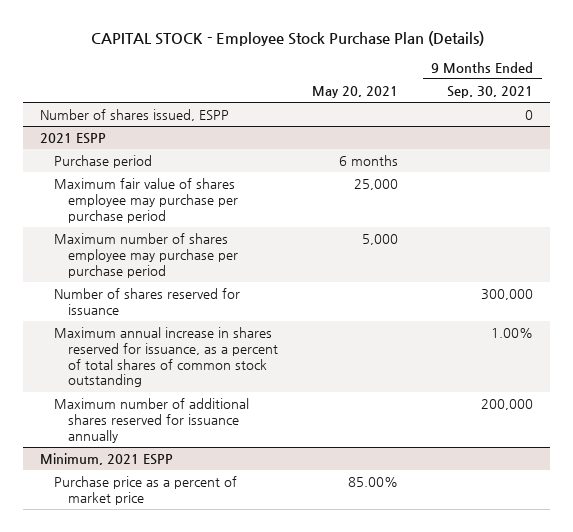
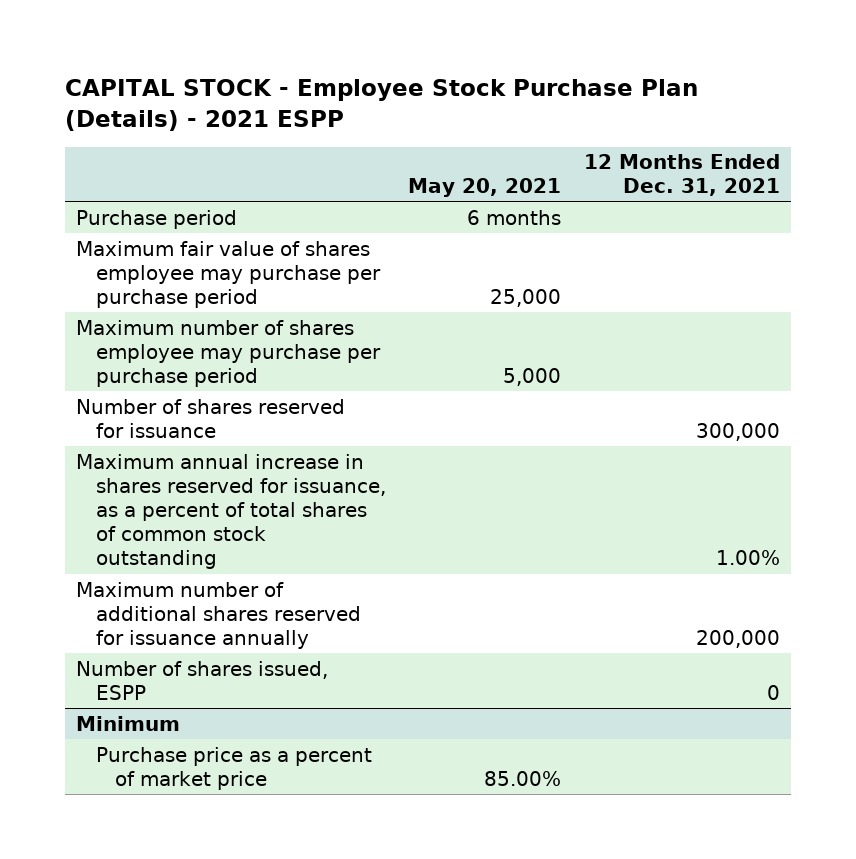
- CAPITAL STOCK - Employee Stock Purchase Plan (Details)
+ CAPITAL STOCK - Employee Stock Purchase Plan (Details) - 2021 ESPP
- | May 20, 2021 | 9 Months Ended Sep. 30, 2021
+ | May 20, 2021 | 12 Months Ended Dec. 31, 2021
+ Purchase period | 6 months |
+ Maximum fair value of shares employee may purchase per purchase period | 25,000 |
+ Maximum number of shares employee may purchase per purchase period | 5,000 |
+ Number of shares reserved for issuance | | 300,000
+ Maximum annual increase in shares reserved for issuance, as a percent of total shares of common stock outstanding | | 1.00%
+ Maximum number of additional shares reserved for issuance annually | | 200,000
- 2021 ESPP
- Purchase period | 6 months |
- Maximum fair value of shares employee may purchase per purchase period | 25,000 |
- Maximum number of shares employee may purchase per purchase period | 5,000 |
- Number of shares reserved for issuance | | 300,000
- Maximum annual increase in shares reserved for issuance, as a percent of total shares of common stock outstanding | | 1.00%
- Maximum number of additional shares reserved for issuance annually | | 200,000
- Minimum, 2021 ESPP
+ Minimum

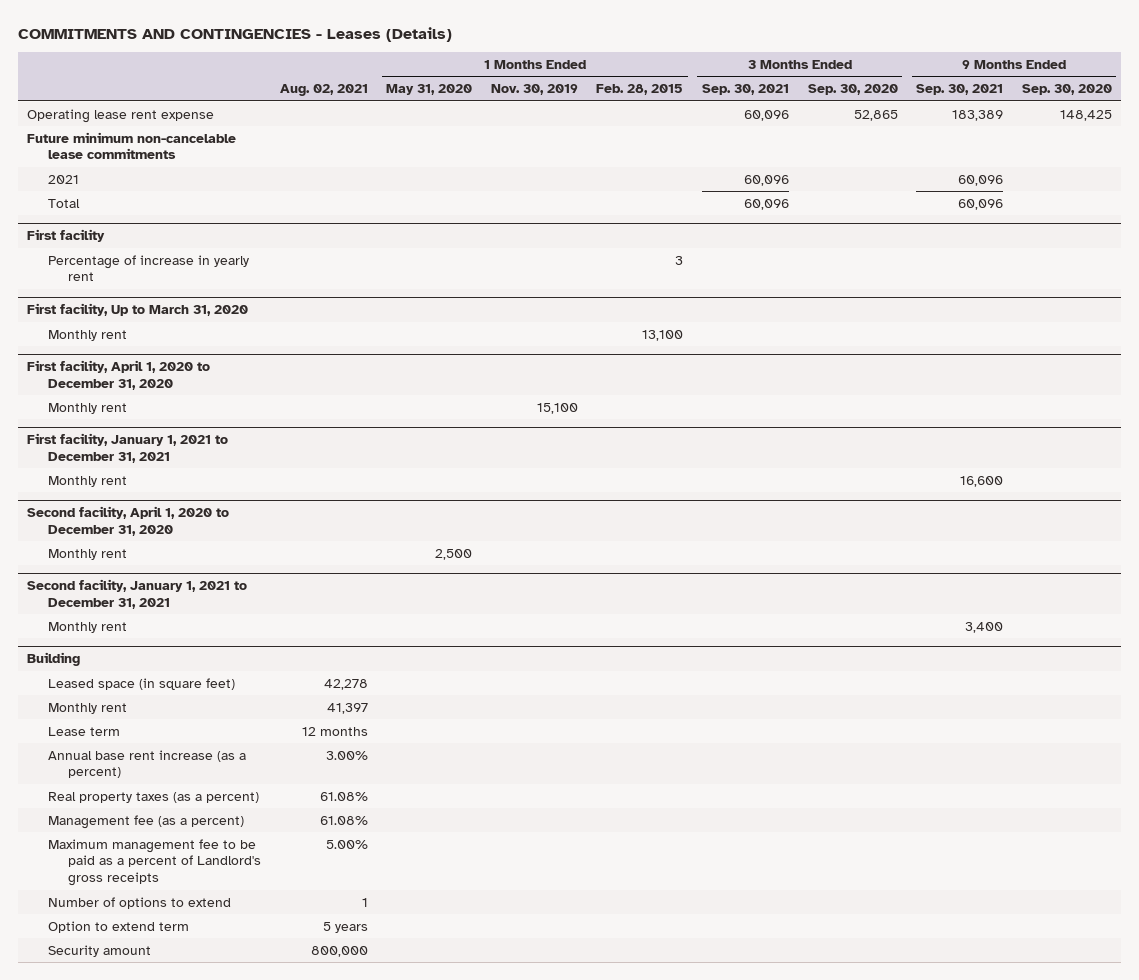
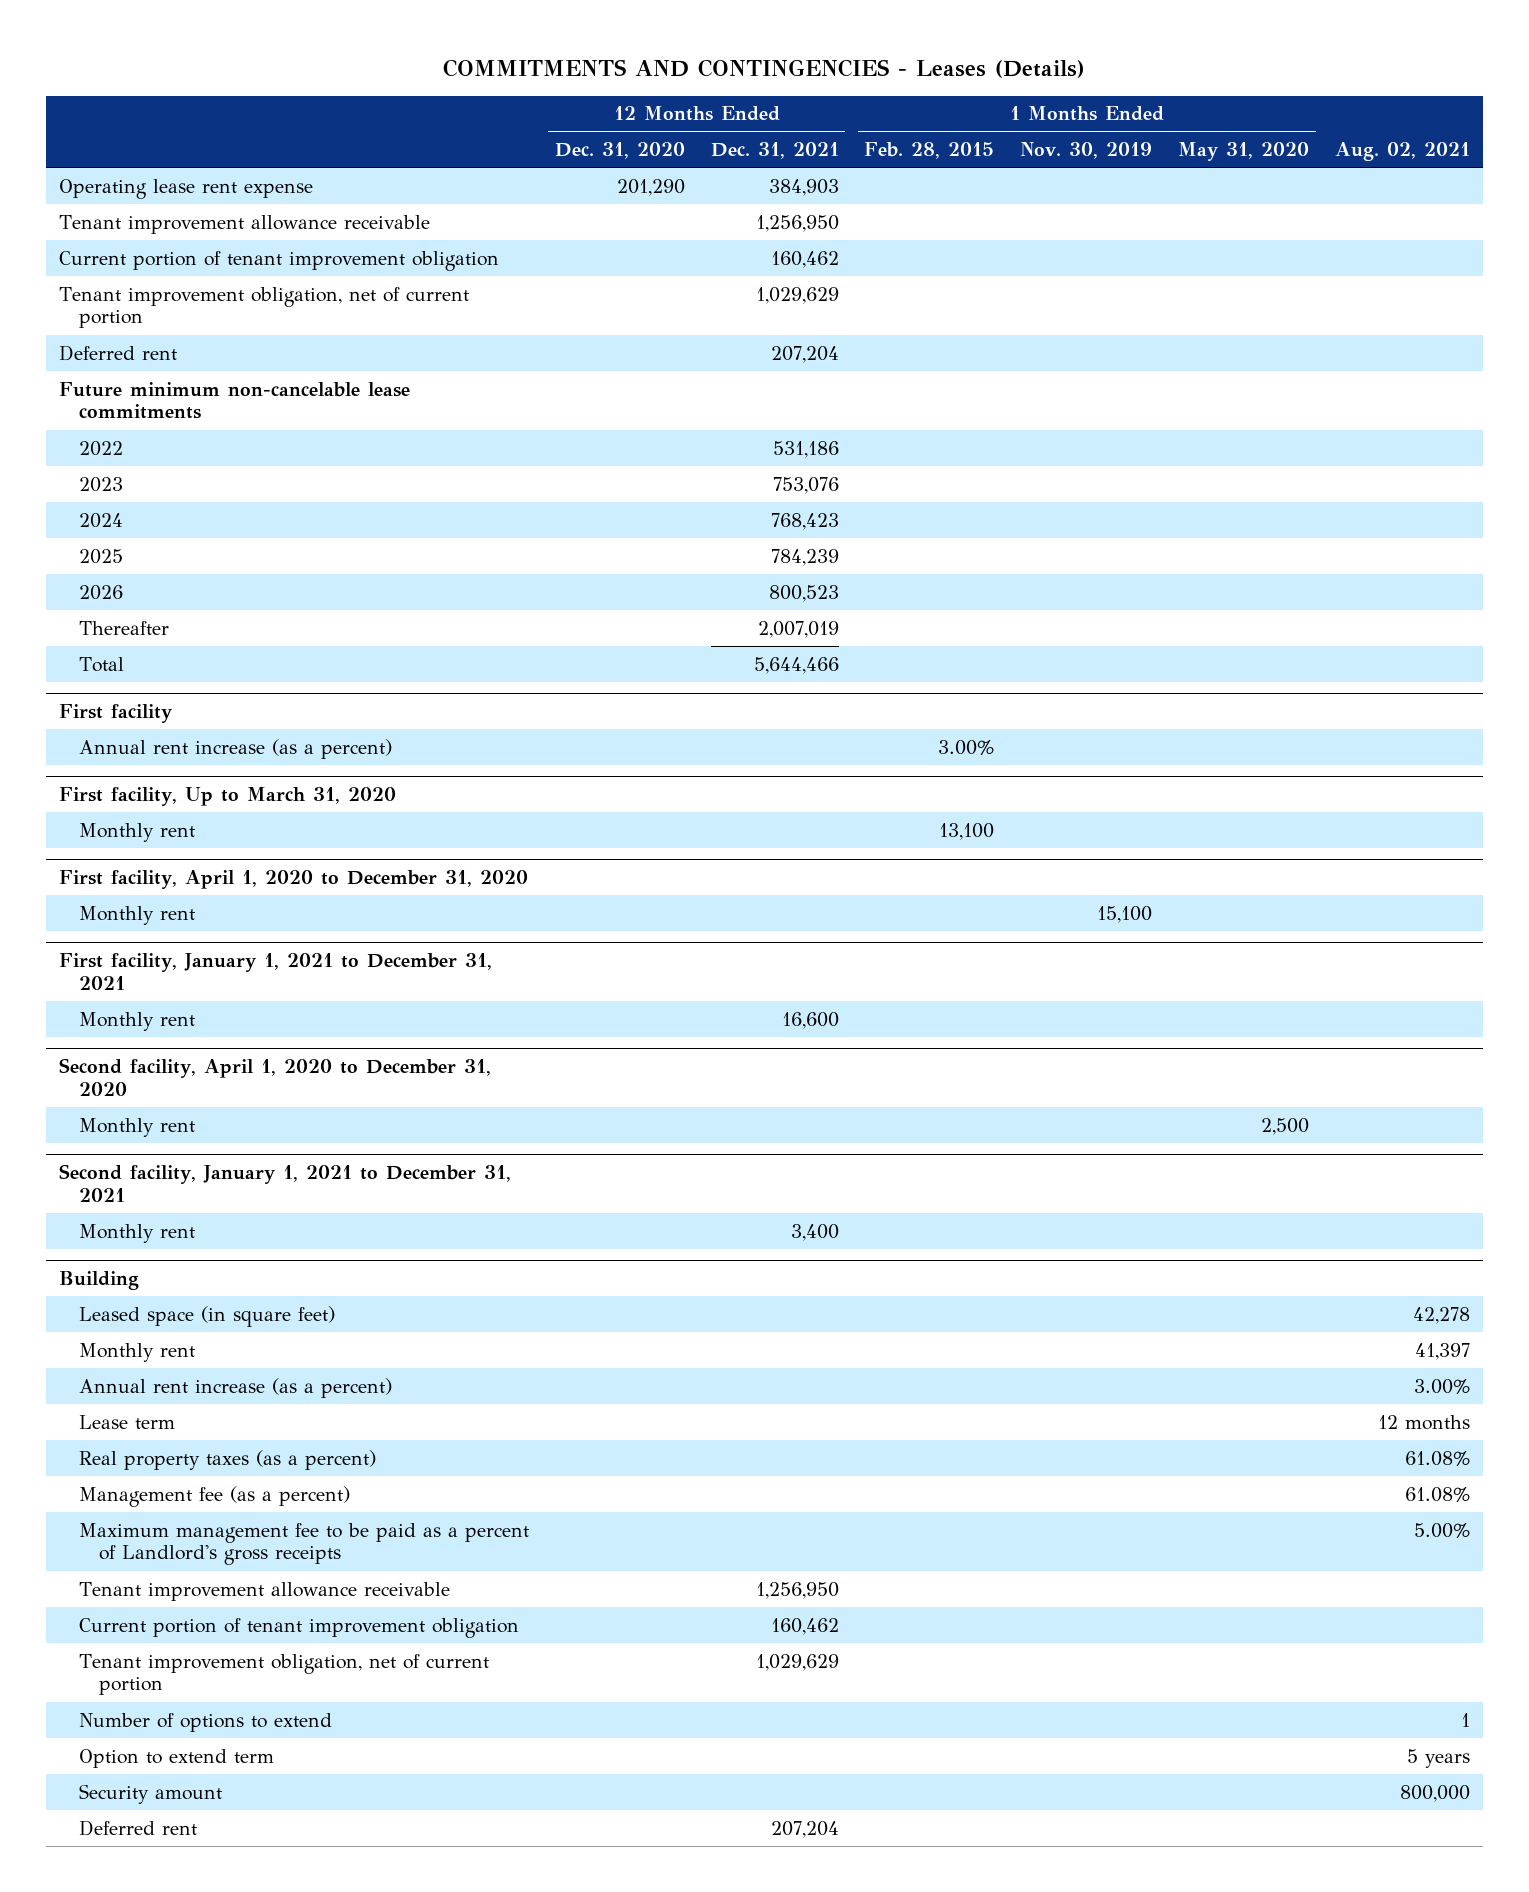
- | Aug. 02, 2021 | 1 Months Ended May 31, 2020 | 1 Months Ended Nov. 30, 2019 | 1 Months Ended Feb. 28, 2015 | 3 Months Ended Sep. 30, 2021 | 3 Months Ended Sep. 30, 2020 | 9 Months Ended Sep. 30, 2021 | 9 Months Ended Sep. 30, 2020
+ | 12 Months Ended Dec. 31, 2020 | 12 Months Ended Dec. 31, 2021 | 1 Months Ended Feb. 28, 2015 | 1 Months Ended Nov. 30, 2019 | 1 Months Ended May 31, 2020 | Aug. 02, 2021
+ Tenant improvement allowance receivable | | 1,256,950 | | | |
+ Current portion of tenant improvement obligation | | 160,462 | | | |
+ Tenant improvement obligation, net of current portion | | 1,029,629 | | | |
+ Deferred rent | | 207,204 | | | |
- 2021 | | | | | 60,096 | | 60,096 |
+ 2022 | | 531,186 | | | |
+ 2023 | | 753,076 | | | |
+ 2024 | | 768,423 | | | |
+ 2025 | | 784,239 | | | |
+ 2026 | | 800,523 | | | |
+ Thereafter | | 2,007,019 | | | |
@ First facility
- Percentage of increase in yearly rent | | | | 3 | | | |
+ Annual rent increase (as a percent) | | | 3.00% | | |
@ Building
+ Annual rent increase (as a percent) | | | | | | 3.00%
- Annual base rent increase (as a percent) | 3.00% | | | | | | |
+ Tenant improvement allowance receivable | | 1,256,950 | | | |
+ Current portion of tenant improvement obligation | | 160,462 | | | |
+ Tenant improvement obligation, net of current portion | | 1,029,629 | | | |
+ Deferred rent | | 207,204 | | | |

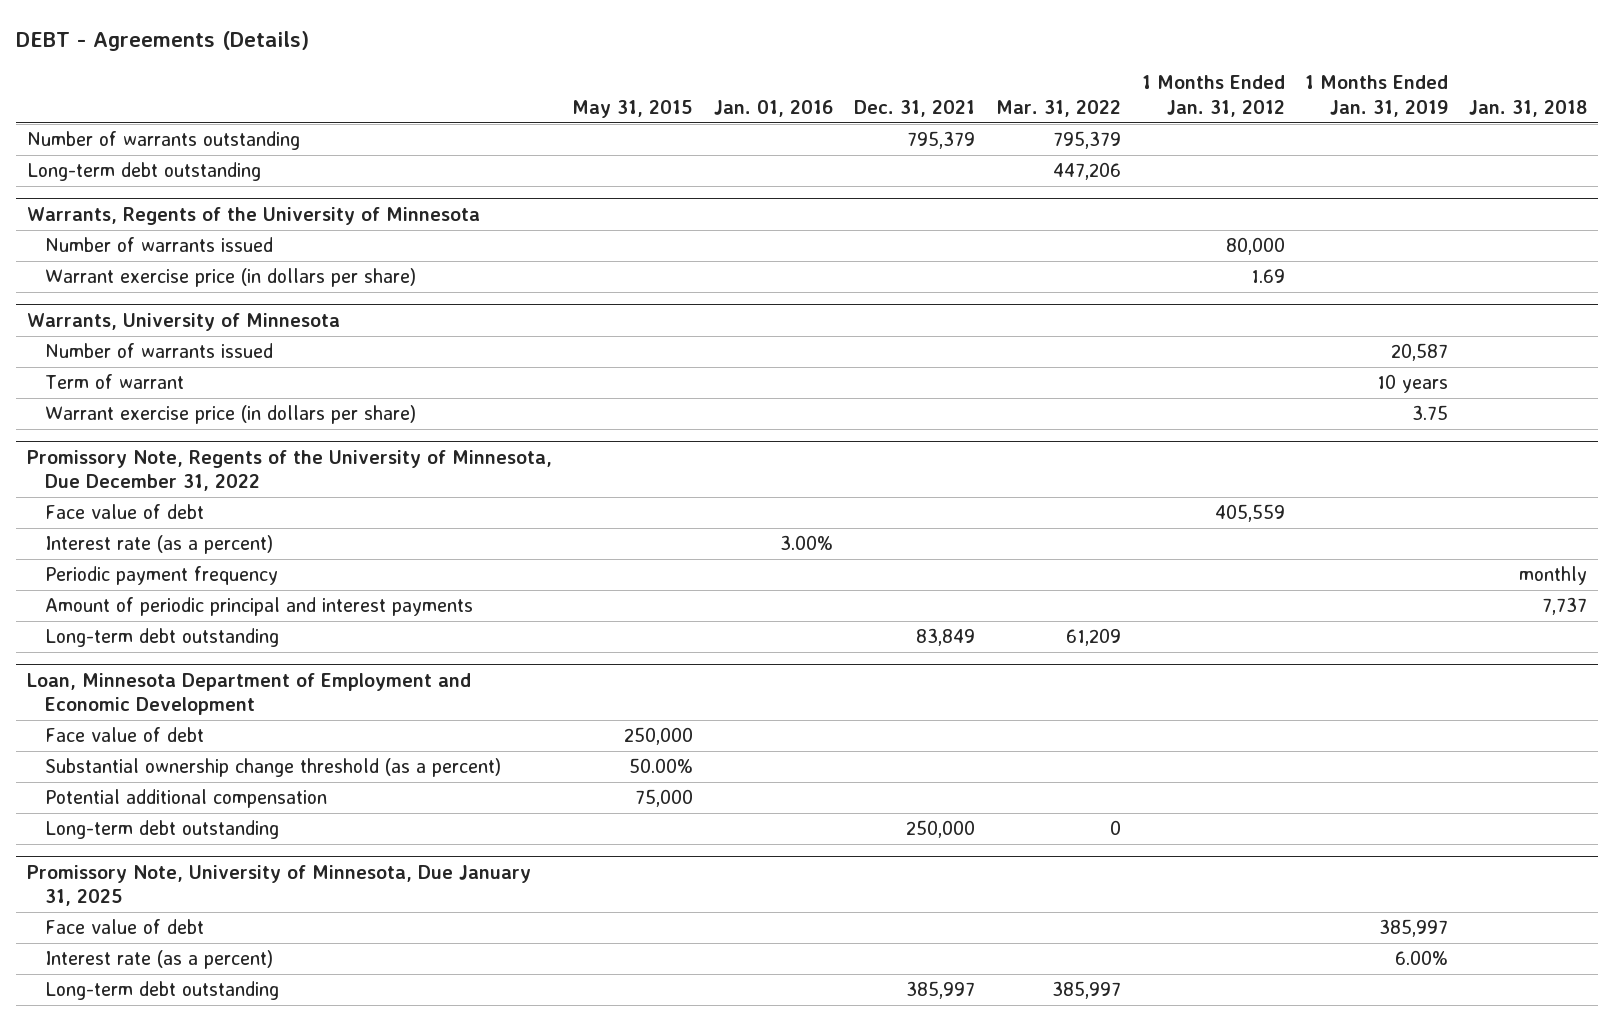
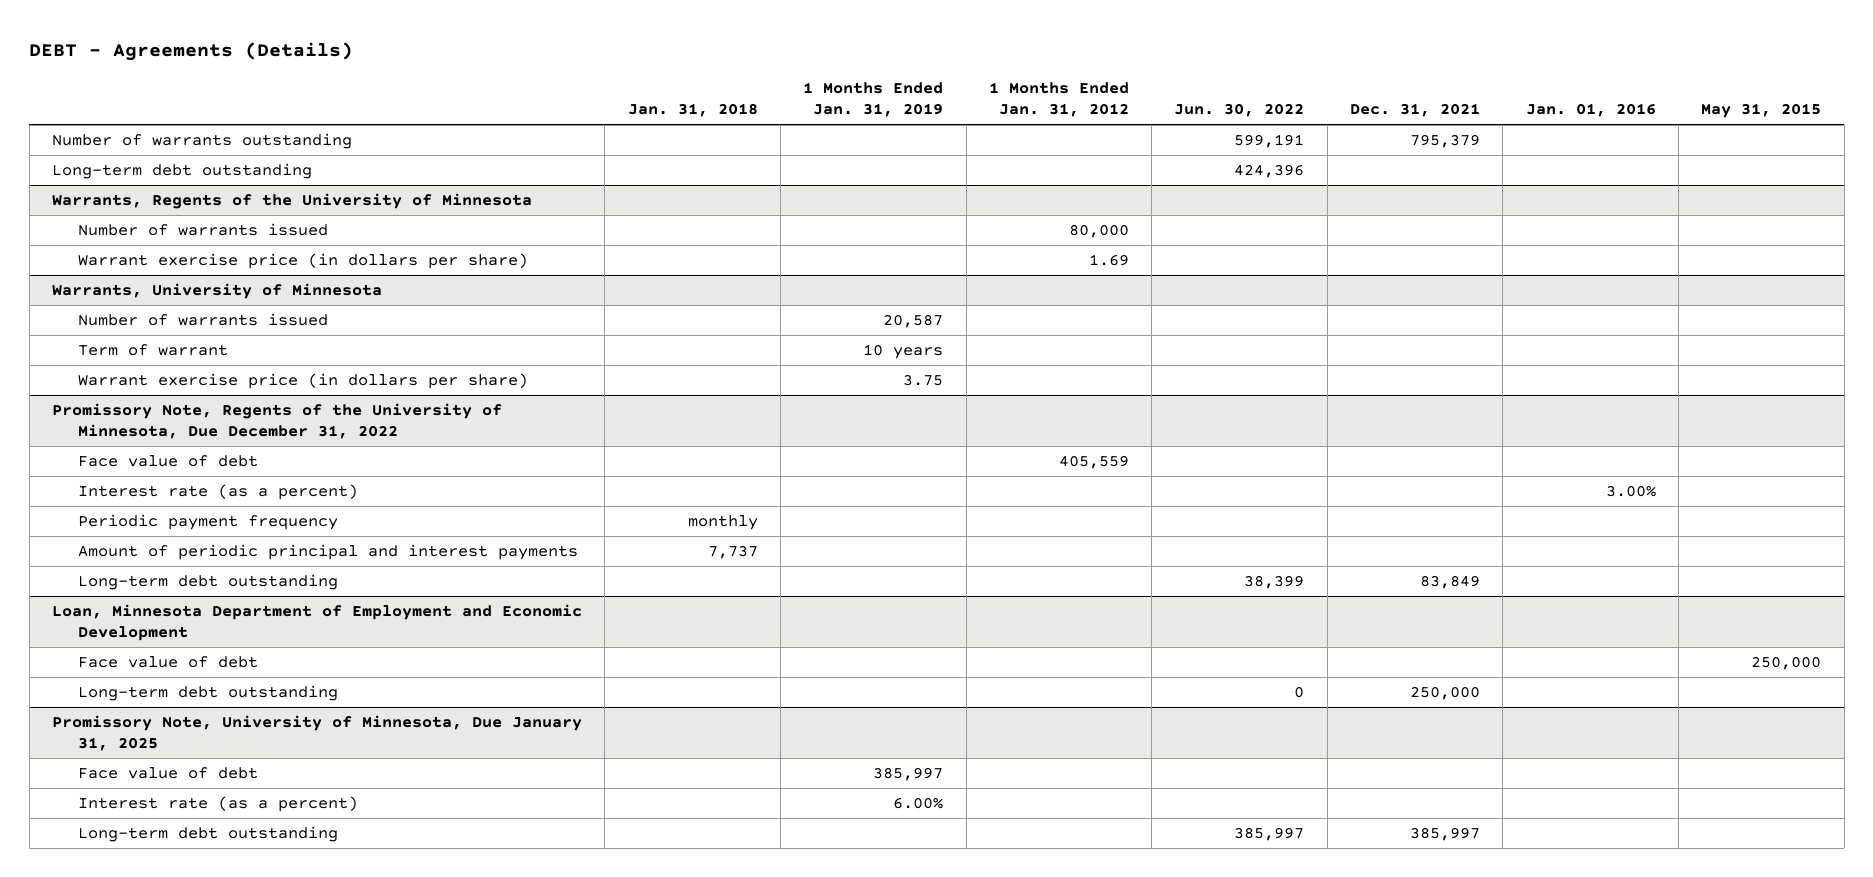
- | May 31, 2015 | Jan. 01, 2016 | Dec. 31, 2021 | Mar. 31, 2022 | 1 Months Ended Jan. 31, 2012 | 1 Months Ended Jan. 31, 2019 | Jan. 31, 2018
+ | Jan. 31, 2018 | 1 Months Ended Jan. 31, 2019 | 1 Months Ended Jan. 31, 2012 | Jun. 30, 2022 | Dec. 31, 2021 | Jan. 01, 2016 | May 31, 2015
@ Loan, Minnesota Department of Employment and Economic Development
- Substantial ownership change threshold (as a percent) | 50.00% | | | | | |
- Potential additional compensation | 75,000 | | | | | |

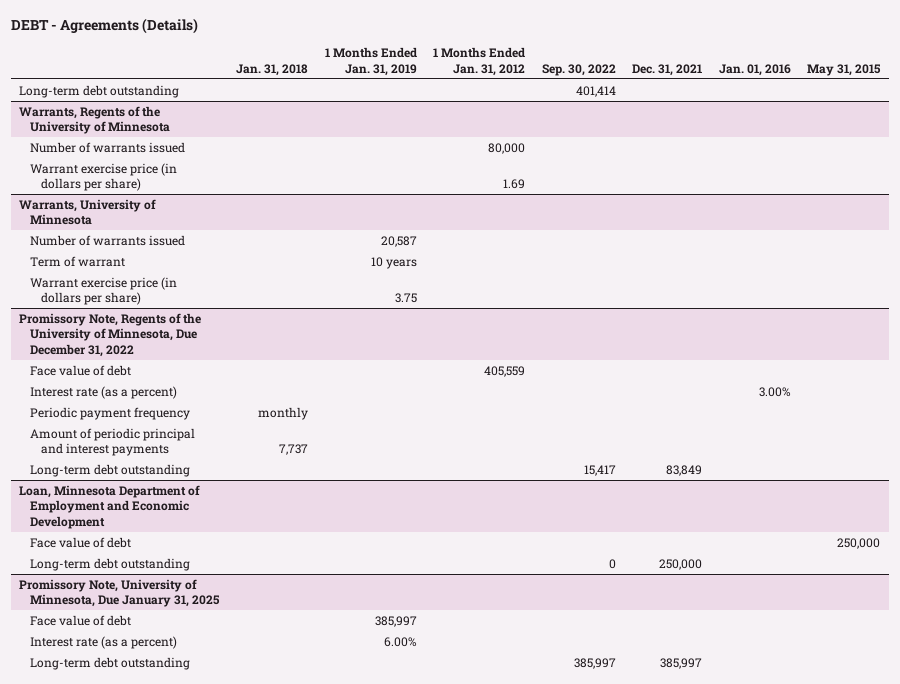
- | Jan. 31, 2018 | 1 Months Ended Jan. 31, 2019 | 1 Months Ended Jan. 31, 2012 | Jun. 30, 2022 | Dec. 31, 2021 | Jan. 01, 2016 | May 31, 2015
+ | Jan. 31, 2018 | 1 Months Ended Jan. 31, 2019 | 1 Months Ended Jan. 31, 2012 | Sep. 30, 2022 | Dec. 31, 2021 | Jan. 01, 2016 | May 31, 2015
- Number of warrants outstanding | | | | 599,191 | 795,379 | |

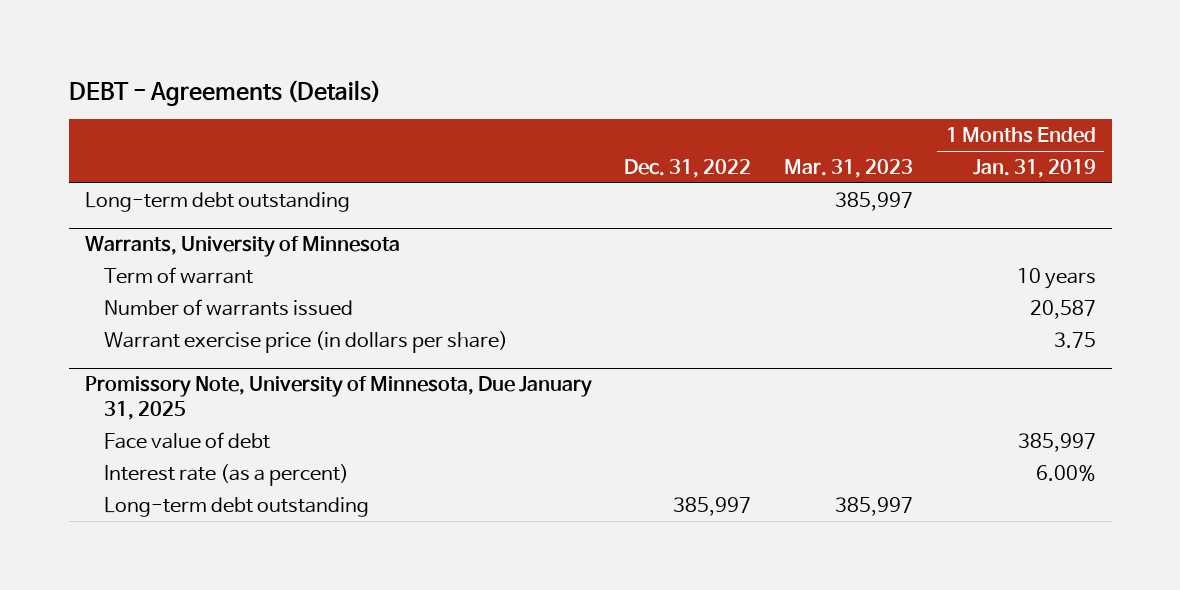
- | Jan. 31, 2018 | 1 Months Ended Jan. 31, 2019 | 1 Months Ended Jan. 31, 2012 | Sep. 30, 2022 | Dec. 31, 2021 | Jan. 01, 2016 | May 31, 2015
+ | Dec. 31, 2022 | Mar. 31, 2023 | 1 Months Ended Jan. 31, 2019
- Warrants, Regents of the University of Minnesota
- Number of warrants issued | | | 80,000 | | | |
- Warrant exercise price (in dollars per share) | | | 1.69 | | | |
@ Warrants, University of Minnesota
moved down: Number of warrants issued | | | 20,587
- Promissory Note, Regents of the University of Minnesota, Due December 31, 2022
- Face value of debt | | | 405,559 | | | |
- Interest rate (as a percent) | | | | | | 3.00% |
- Periodic payment frequency | monthly | | | | | |
- Amount of periodic principal and interest payments | 7,737 | | | | | |
- Long-term debt outstanding | | | | 15,417 | 83,849 | |
- Loan, Minnesota Department of Employment and Economic Development
- Face value of debt | | | | | | | 250,000
- Long-term debt outstanding | | | | 0 | 250,000 | |

